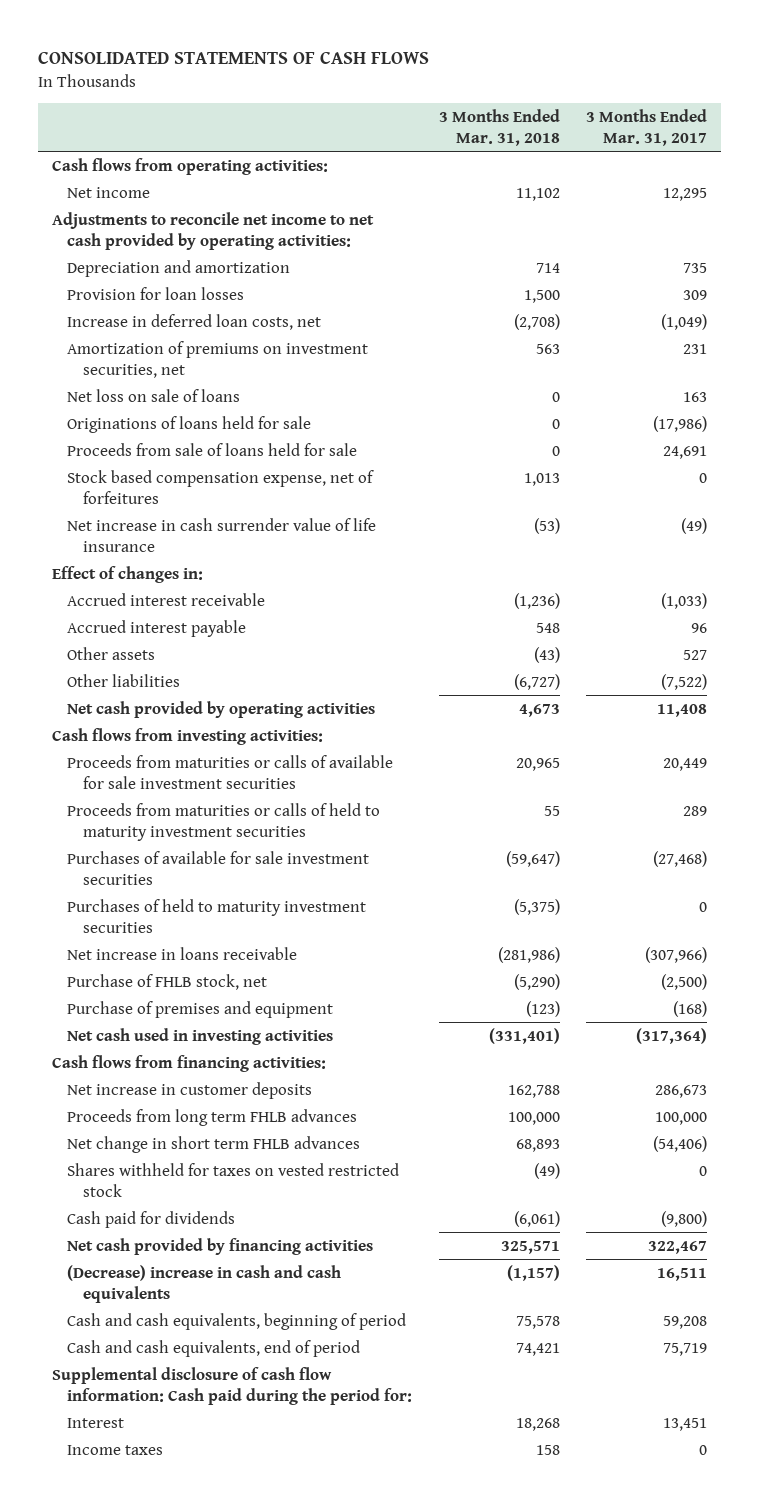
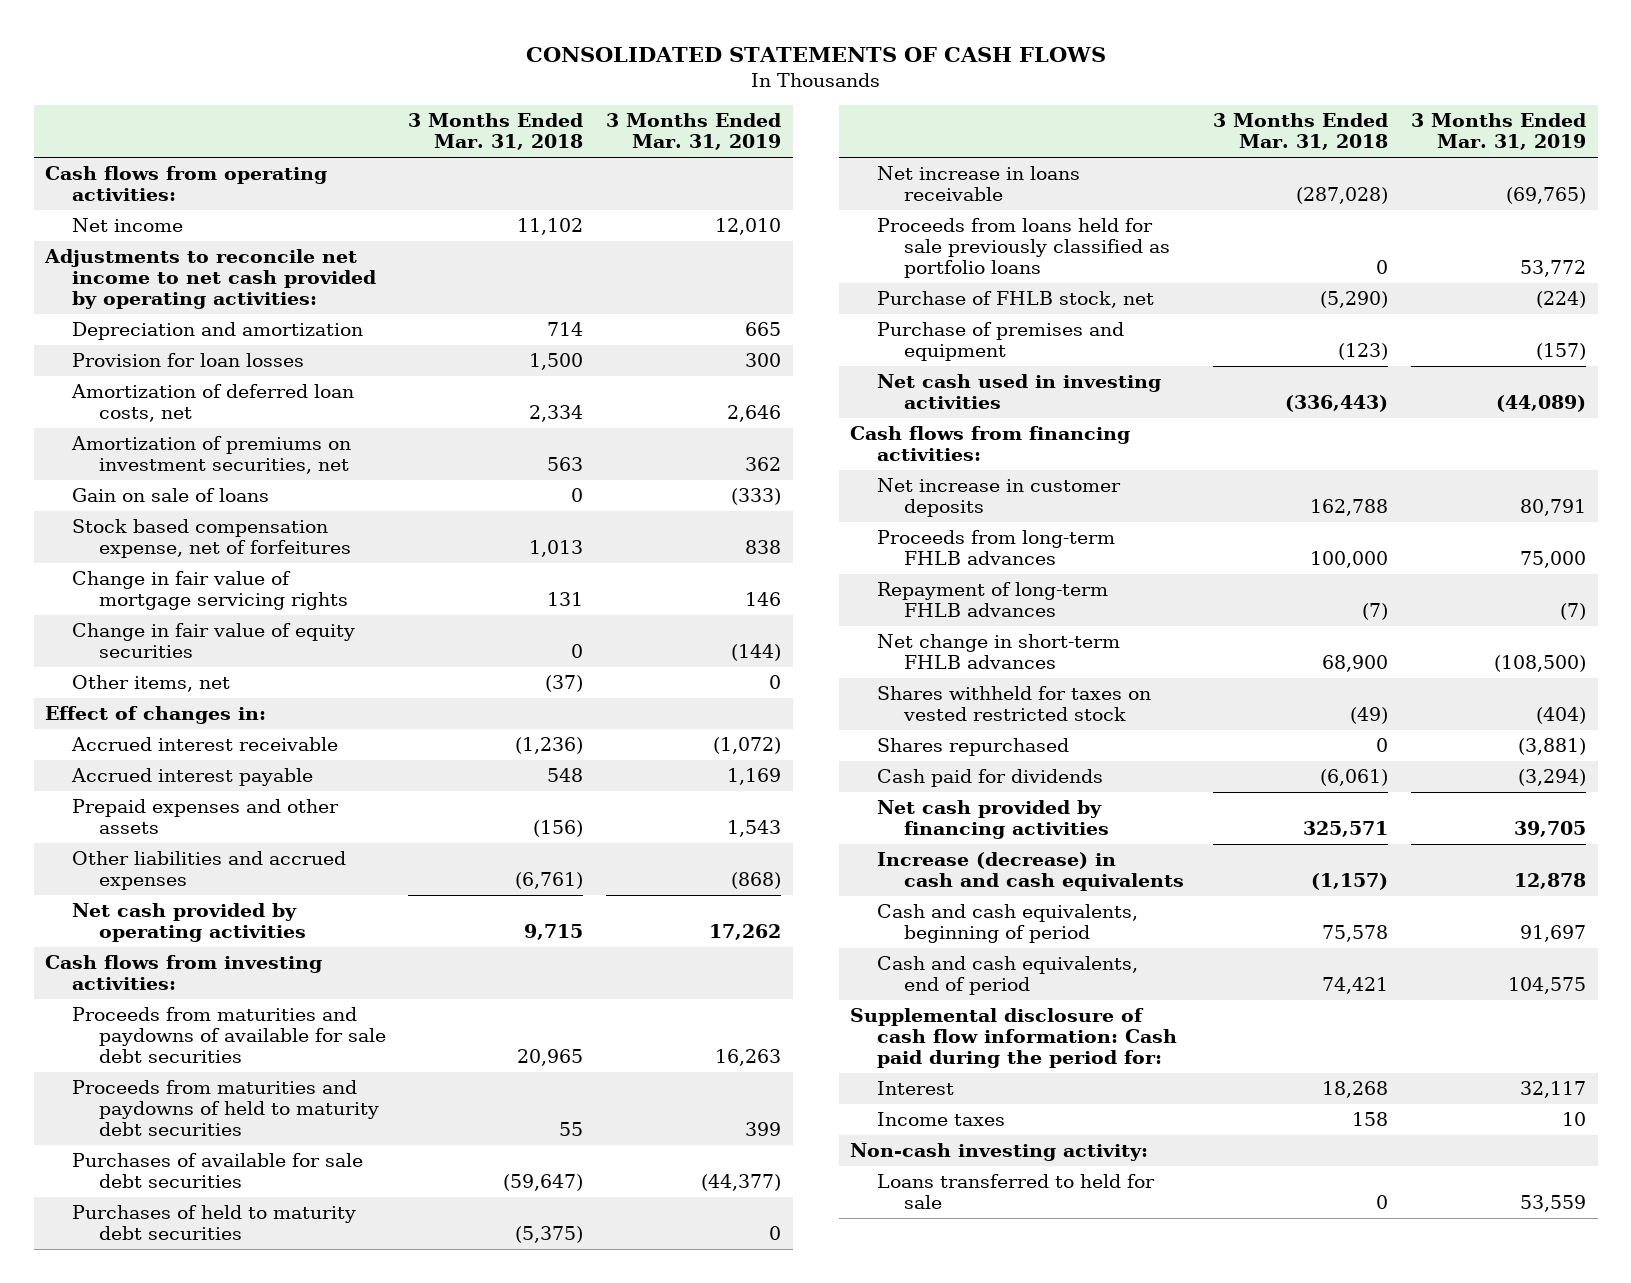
- | 3 Months Ended Mar. 31, 2018 | 3 Months Ended Mar. 31, 2017
+ | 3 Months Ended Mar. 31, 2018 | 3 Months Ended Mar. 31, 2019
- Increase in deferred loan costs, net | (2,708) | (1,049)
+ Amortization of deferred loan costs, net | 2,334 | 2,646
- Net loss on sale of loans | 0 | 163
- Originations of loans held for sale | 0 | (17,986)
- Proceeds from sale of loans held for sale | 0 | 24,691
+ Gain on sale of loans | 0 | (333)
- Net increase in cash surrender value of life insurance | (53) | (49)
+ Change in fair value of mortgage servicing rights | 131 | 146
+ Change in fair value of equity securities | 0 | (144)
+ Other items, net | (37) | 0
- Other assets | (43) | 527
- Other liabilities | (6,727) | (7,522)
- Net cash provided by operating activities | 4,673 | 11,408
+ Prepaid expenses and other assets | (156) | 1,543
+ Other liabilities and accrued expenses | (6,761) | (868)
+ Net cash provided by operating activities | 9,715 | 17,262
- Proceeds from maturities or calls of available for sale investment securities | 20,965 | 20,449
- Proceeds from maturities or calls of held to maturity investment securities | 55 | 289
- Purchases of available for sale investment securities | (59,647) | (27,468)
- Purchases of held to maturity investment securities | (5,375) | 0
- Net increase in loans receivable | (281,986) | (307,966)
+ Proceeds from maturities and paydowns of available for sale debt securities | 20,965 | 16,263
+ Proceeds from maturities and paydowns of held to maturity debt securities | 55 | 399
+ Purchases of available for sale debt securities | (59,647) | (44,377)
+ Purchases of held to maturity debt securities | (5,375) | 0
+ Net increase in loans receivable | (287,028) | (69,765)
+ Proceeds from loans held for sale previously classified as portfolio loans | 0 | 53,772
- Net cash used in investing activities | (331,401) | (317,364)
+ Net cash used in investing activities | (336,443) | (44,089)
- Proceeds from long term FHLB advances | 100,000 | 100,000
- Net change in short term FHLB advances | 68,893 | (54,406)
+ Proceeds from long-term FHLB advances | 100,000 | 75,000
+ Repayment of long-term FHLB advances | (7) | (7)
+ Net change in short-term FHLB advances | 68,900 | (108,500)
+ Shares repurchased | 0 | (3,881)
- (Decrease) increase in cash and cash equivalents | (1,157) | 16,511
+ Increase (decrease) in cash and cash equivalents | (1,157) | 12,878
+ Non-cash investing activity:
+ Loans transferred to held for sale | 0 | 53,559

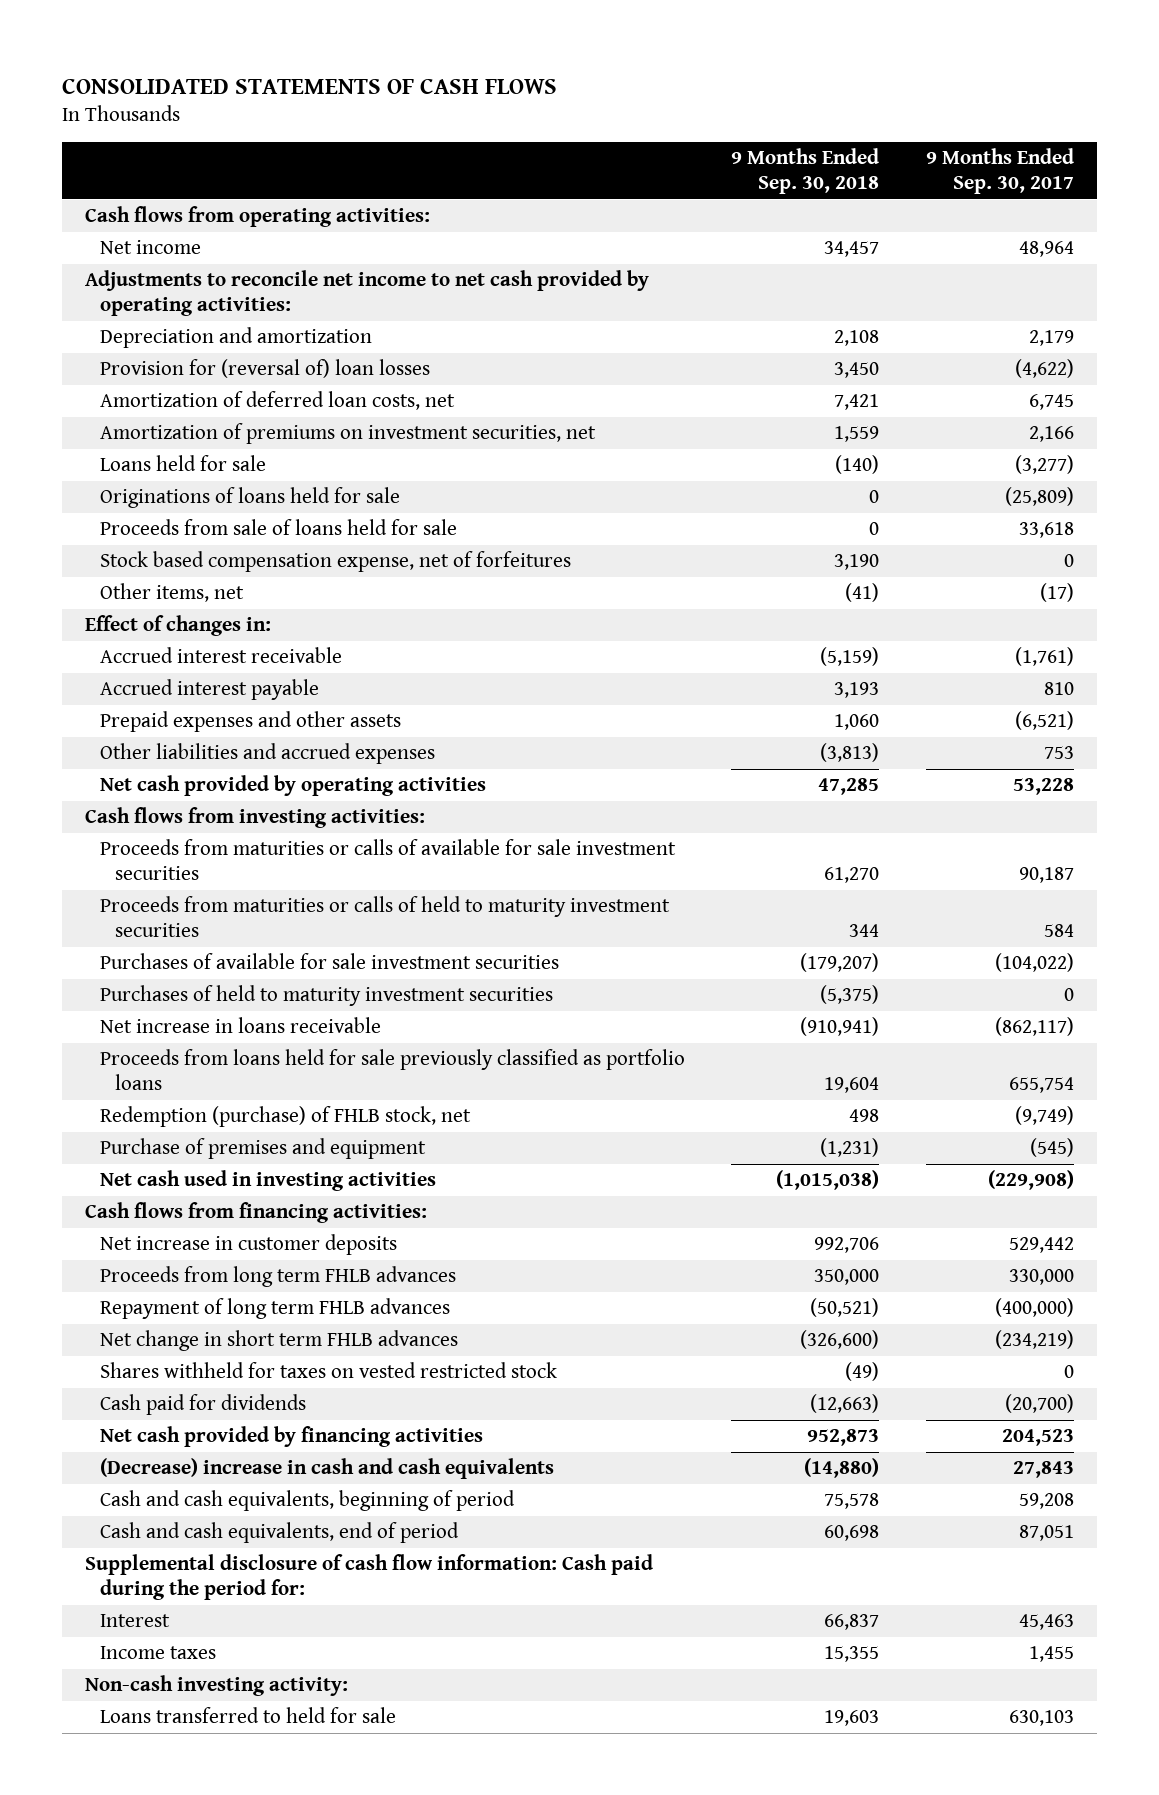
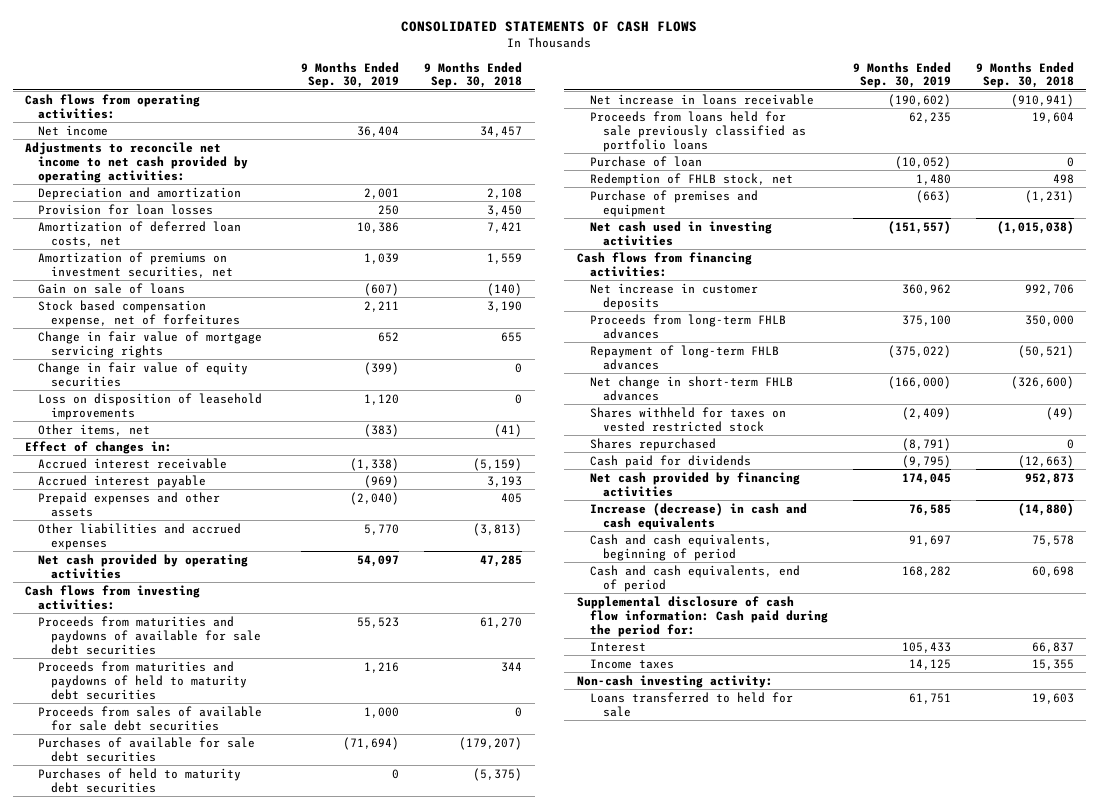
- | 9 Months Ended Sep. 30, 2018 | 9 Months Ended Sep. 30, 2017
+ | 9 Months Ended Sep. 30, 2019 | 9 Months Ended Sep. 30, 2018
- Provision for (reversal of) loan losses | 3,450 | (4,622)
+ Provision for loan losses | 250 | 3,450
- Loans held for sale | (140) | (3,277)
- Originations of loans held for sale | 0 | (25,809)
- Proceeds from sale of loans held for sale | 0 | 33,618
+ Gain on sale of loans | (607) | (140)
+ Change in fair value of mortgage servicing rights | 652 | 655
+ Change in fair value of equity securities | (399) | 0
+ Loss on disposition of leasehold improvements | 1,120 | 0
- Prepaid expenses and other assets | 1,060 | (6,521)
+ Prepaid expenses and other assets | (2,040) | 405
- Proceeds from maturities or calls of available for sale investment securities | 61,270 | 90,187
- Proceeds from maturities or calls of held to maturity investment securities | 344 | 584
- Purchases of available for sale investment securities | (179,207) | (104,022)
- Purchases of held to maturity investment securities | (5,375) | 0
+ Proceeds from maturities and paydowns of available for sale debt securities | 55,523 | 61,270
+ Proceeds from maturities and paydowns of held to maturity debt securities | 1,216 | 344
+ Proceeds from sales of available for sale debt securities | 1,000 | 0
+ Purchases of available for sale debt securities | (71,694) | (179,207)
+ Purchases of held to maturity debt securities | 0 | (5,375)
- Redemption (purchase) of FHLB stock, net | 498 | (9,749)
+ Purchase of loan | (10,052) | 0
+ Redemption of FHLB stock, net | 1,480 | 498
- Proceeds from long term FHLB advances | 350,000 | 330,000
- Repayment of long term FHLB advances | (50,521) | (400,000)
- Net change in short term FHLB advances | (326,600) | (234,219)
+ Proceeds from long-term FHLB advances | 375,100 | 350,000
+ Repayment of long-term FHLB advances | (375,022) | (50,521)
+ Net change in short-term FHLB advances | (166,000) | (326,600)
+ Shares repurchased | (8,791) | 0
- (Decrease) increase in cash and cash equivalents | (14,880) | 27,843
+ Increase (decrease) in cash and cash equivalents | 76,585 | (14,880)

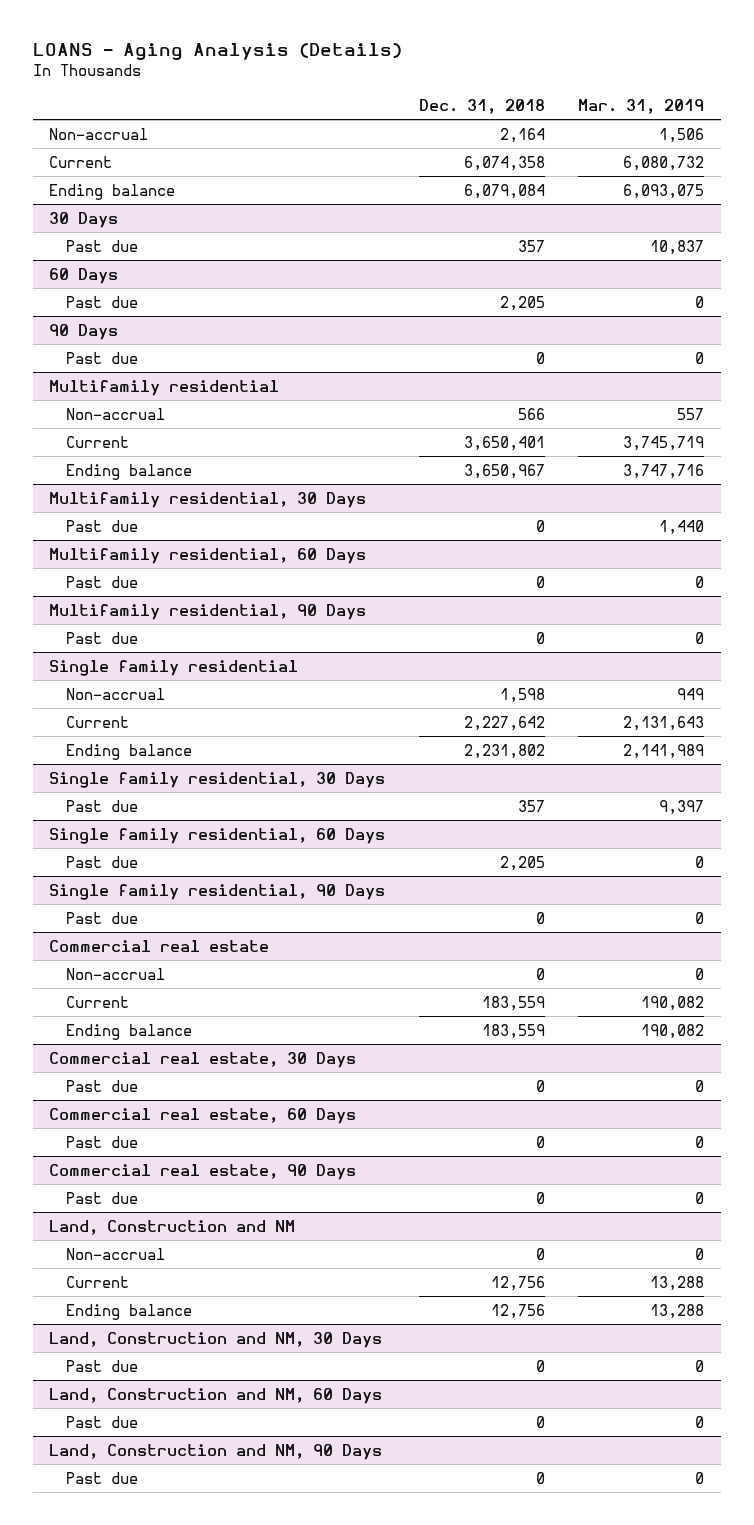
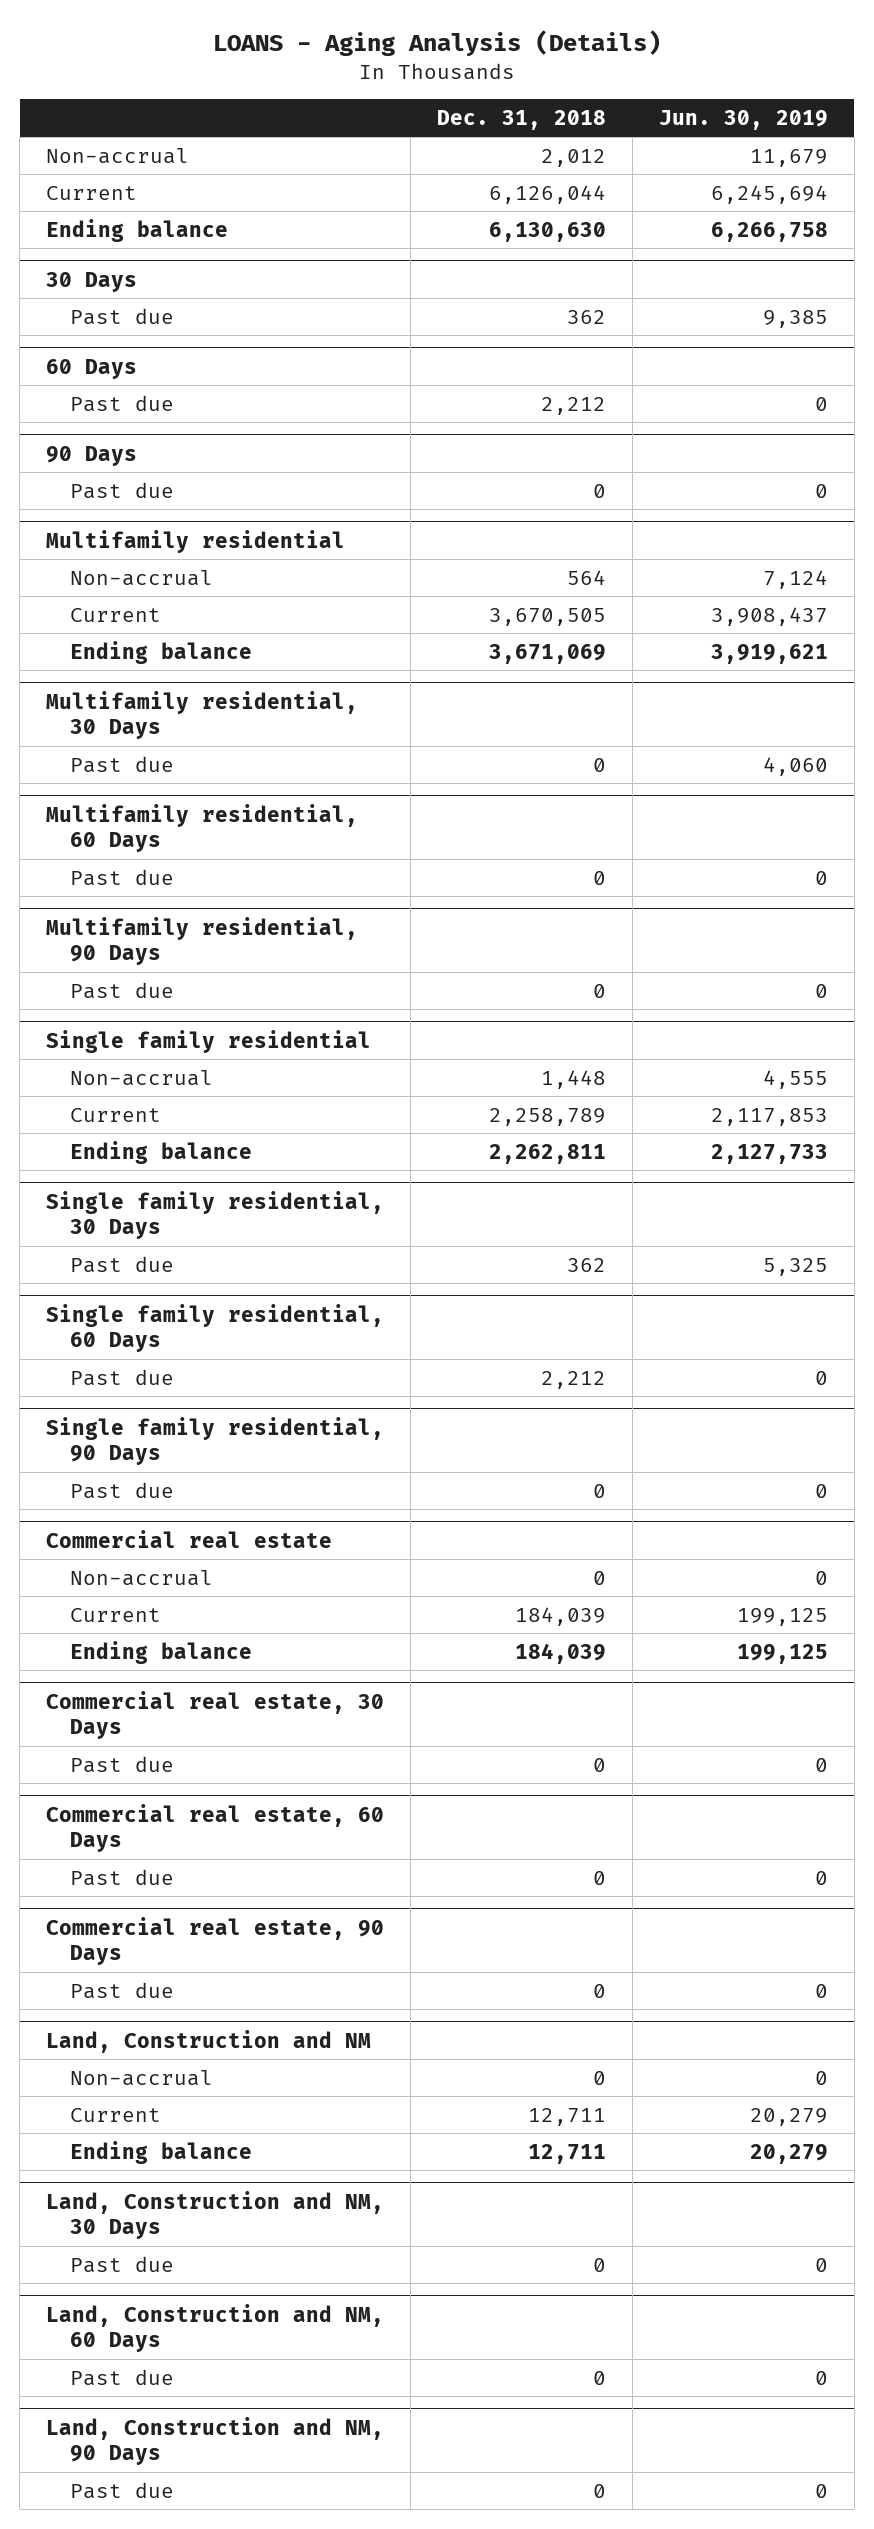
- | Dec. 31, 2018 | Mar. 31, 2019
+ | Dec. 31, 2018 | Jun. 30, 2019
- Non-accrual | 2,164 | 1,506
- Current | 6,074,358 | 6,080,732
- Ending balance | 6,079,084 | 6,093,075
+ Non-accrual | 2,012 | 11,679
+ Current | 6,126,044 | 6,245,694
+ Ending balance | 6,130,630 | 6,266,758
@ 30 Days
- Past due | 357 | 10,837
+ Past due | 362 | 9,385
@ 60 Days
- Past due | 2,205 | 0
+ Past due | 2,212 | 0
@ Multifamily residential
- Non-accrual | 566 | 557
- Current | 3,650,401 | 3,745,719
- Ending balance | 3,650,967 | 3,747,716
+ Non-accrual | 564 | 7,124
+ Current | 3,670,505 | 3,908,437
+ Ending balance | 3,671,069 | 3,919,621
@ Single family residential
- Non-accrual | 1,598 | 949
- Current | 2,227,642 | 2,131,643
- Ending balance | 2,231,802 | 2,141,989
+ Non-accrual | 1,448 | 4,555
+ Current | 2,258,789 | 2,117,853
+ Ending balance | 2,262,811 | 2,127,733
@ Single family residential, 30 Days
- Past due | 357 | 9,397
+ Past due | 362 | 5,325
@ Single family residential, 60 Days
- Past due | 2,205 | 0
+ Past due | 2,212 | 0
@ Commercial real estate
- Current | 183,559 | 190,082
- Ending balance | 183,559 | 190,082
+ Current | 184,039 | 199,125
+ Ending balance | 184,039 | 199,125
@ Land, Construction and NM
- Current | 12,756 | 13,288
- Ending balance | 12,756 | 13,288
+ Current | 12,711 | 20,279
+ Ending balance | 12,711 | 20,279

